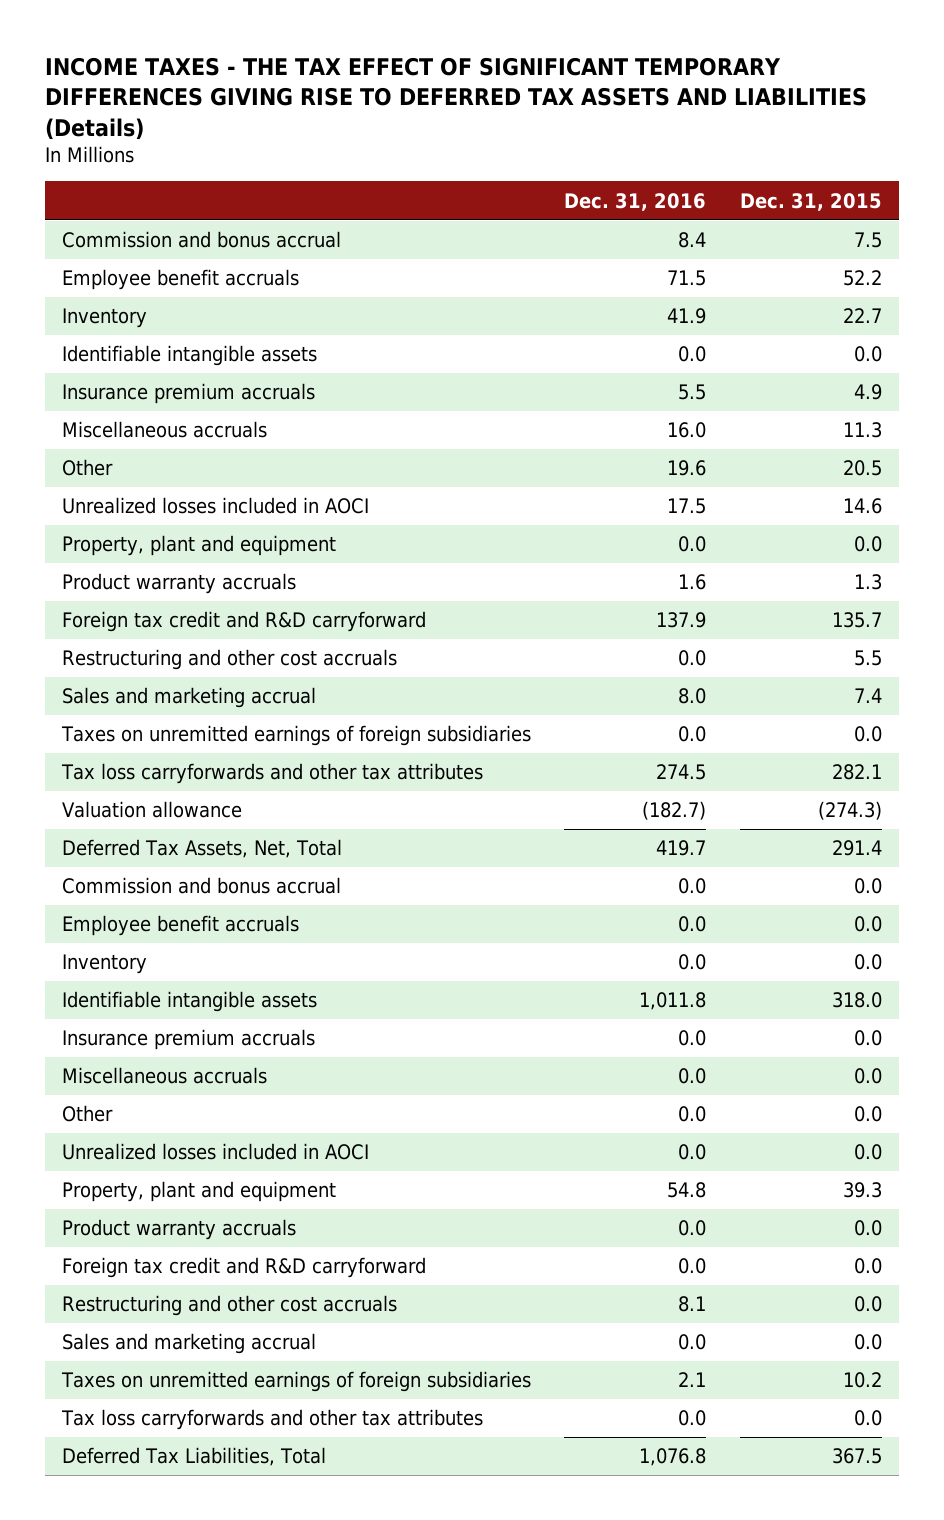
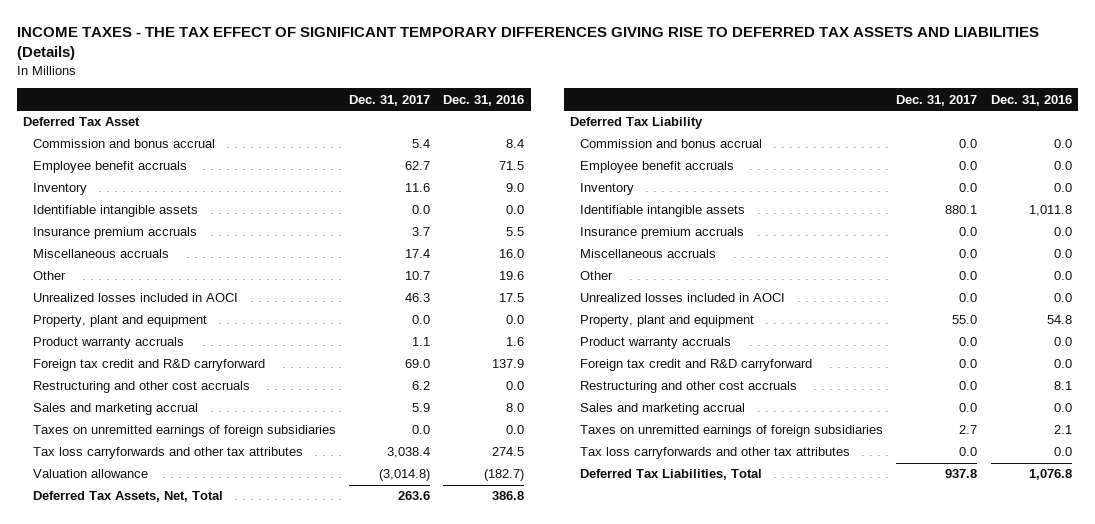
- | Dec. 31, 2016 | Dec. 31, 2015
+ | Dec. 31, 2017 | Dec. 31, 2016
+ Deferred Tax Asset
- Inventory | 41.9 | 22.7
+ Inventory | 11.6 | 9.0
- Deferred Tax Assets, Net, Total | 419.7 | 291.4
+ Deferred Tax Assets, Net, Total | 263.6 | 386.8
+ Deferred Tax Liability

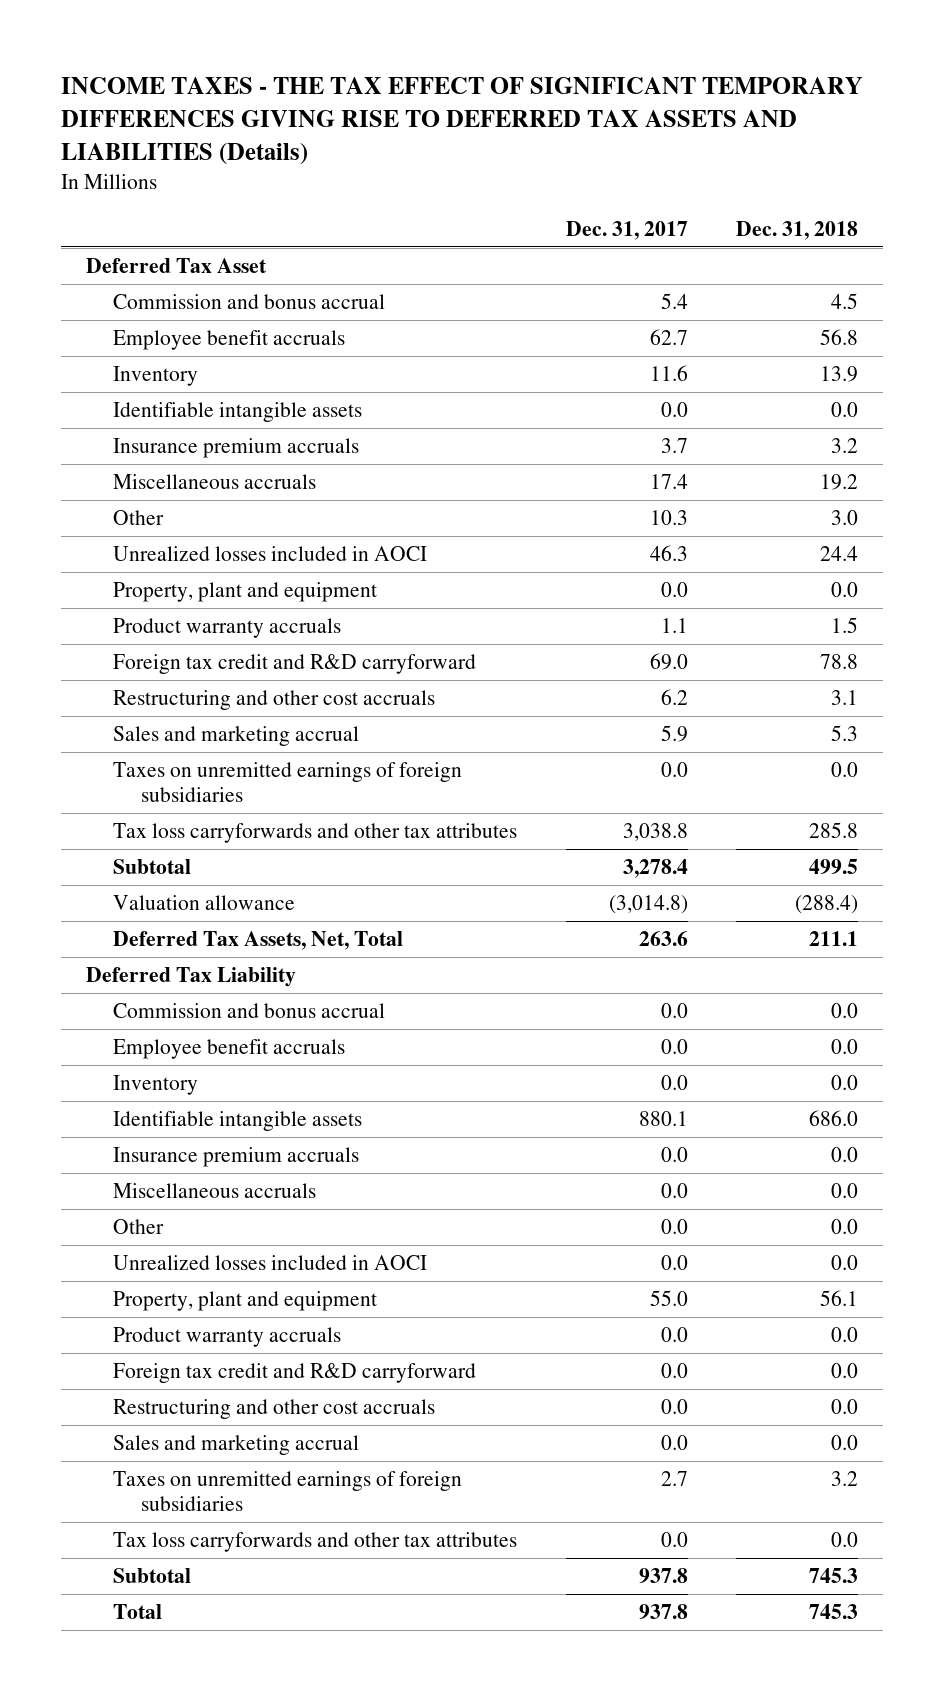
- | Dec. 31, 2017 | Dec. 31, 2016
+ | Dec. 31, 2017 | Dec. 31, 2018
- Other | 10.7 | 19.6
+ Other | 10.3 | 3.0
- Tax loss carryforwards and other tax attributes | 3,038.4 | 274.5
+ Tax loss carryforwards and other tax attributes | 3,038.8 | 285.8
+ Subtotal | 3,278.4 | 499.5
- Deferred Tax Liabilities, Total | 937.8 | 1,076.8
+ Subtotal | 937.8 | 745.3
+ Total | 937.8 | 745.3

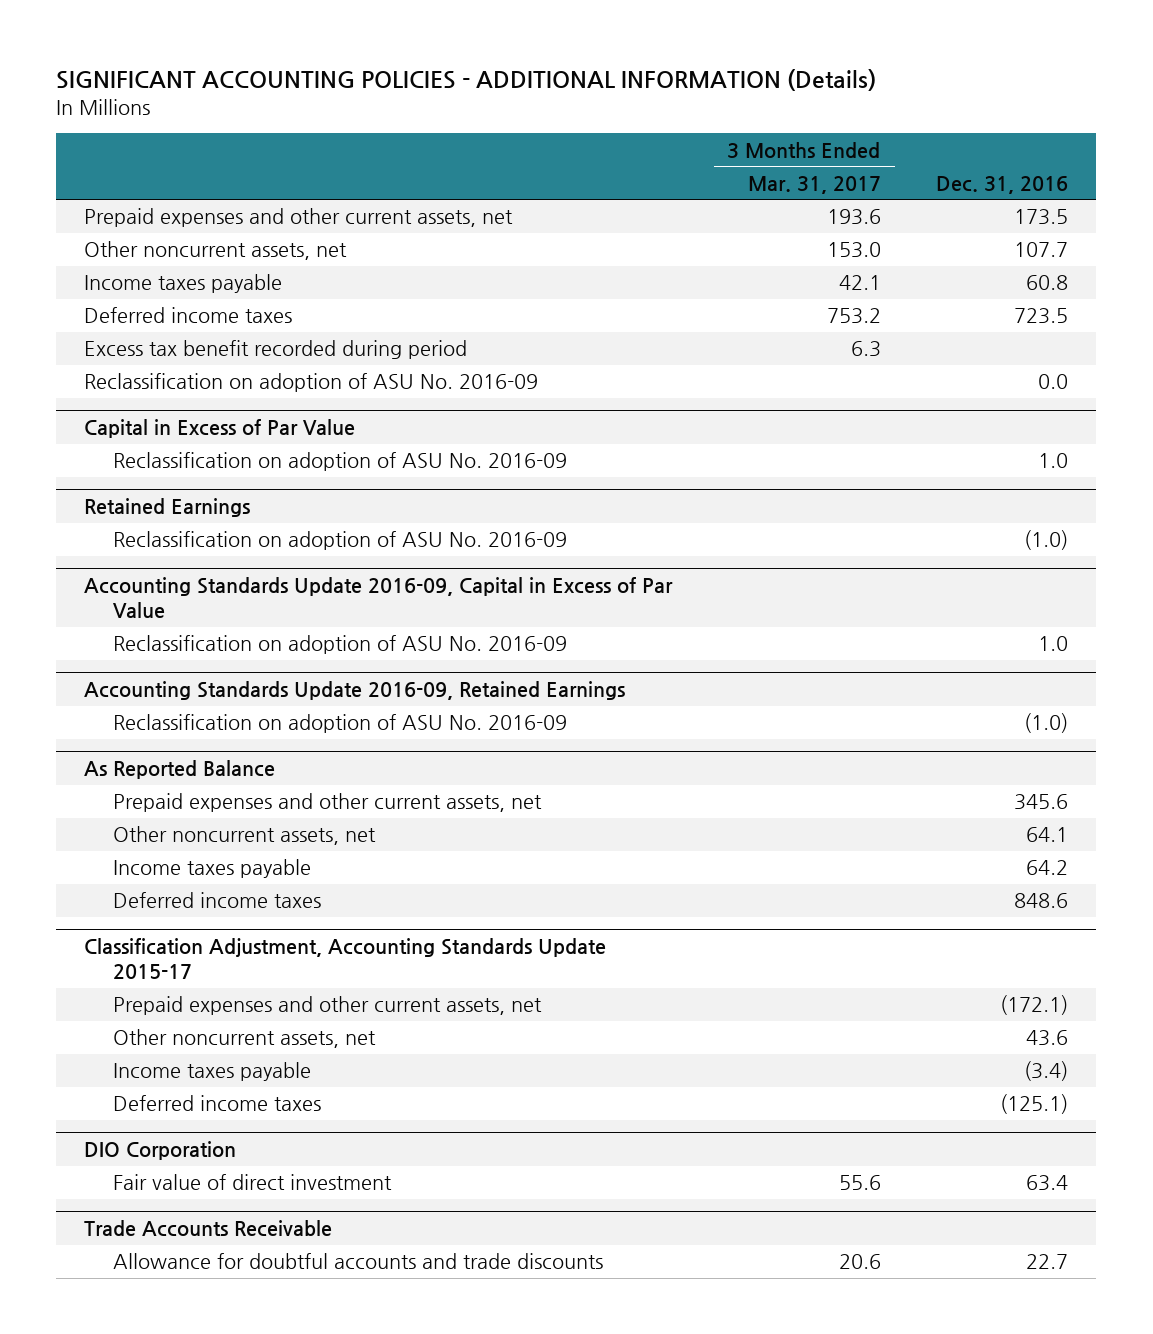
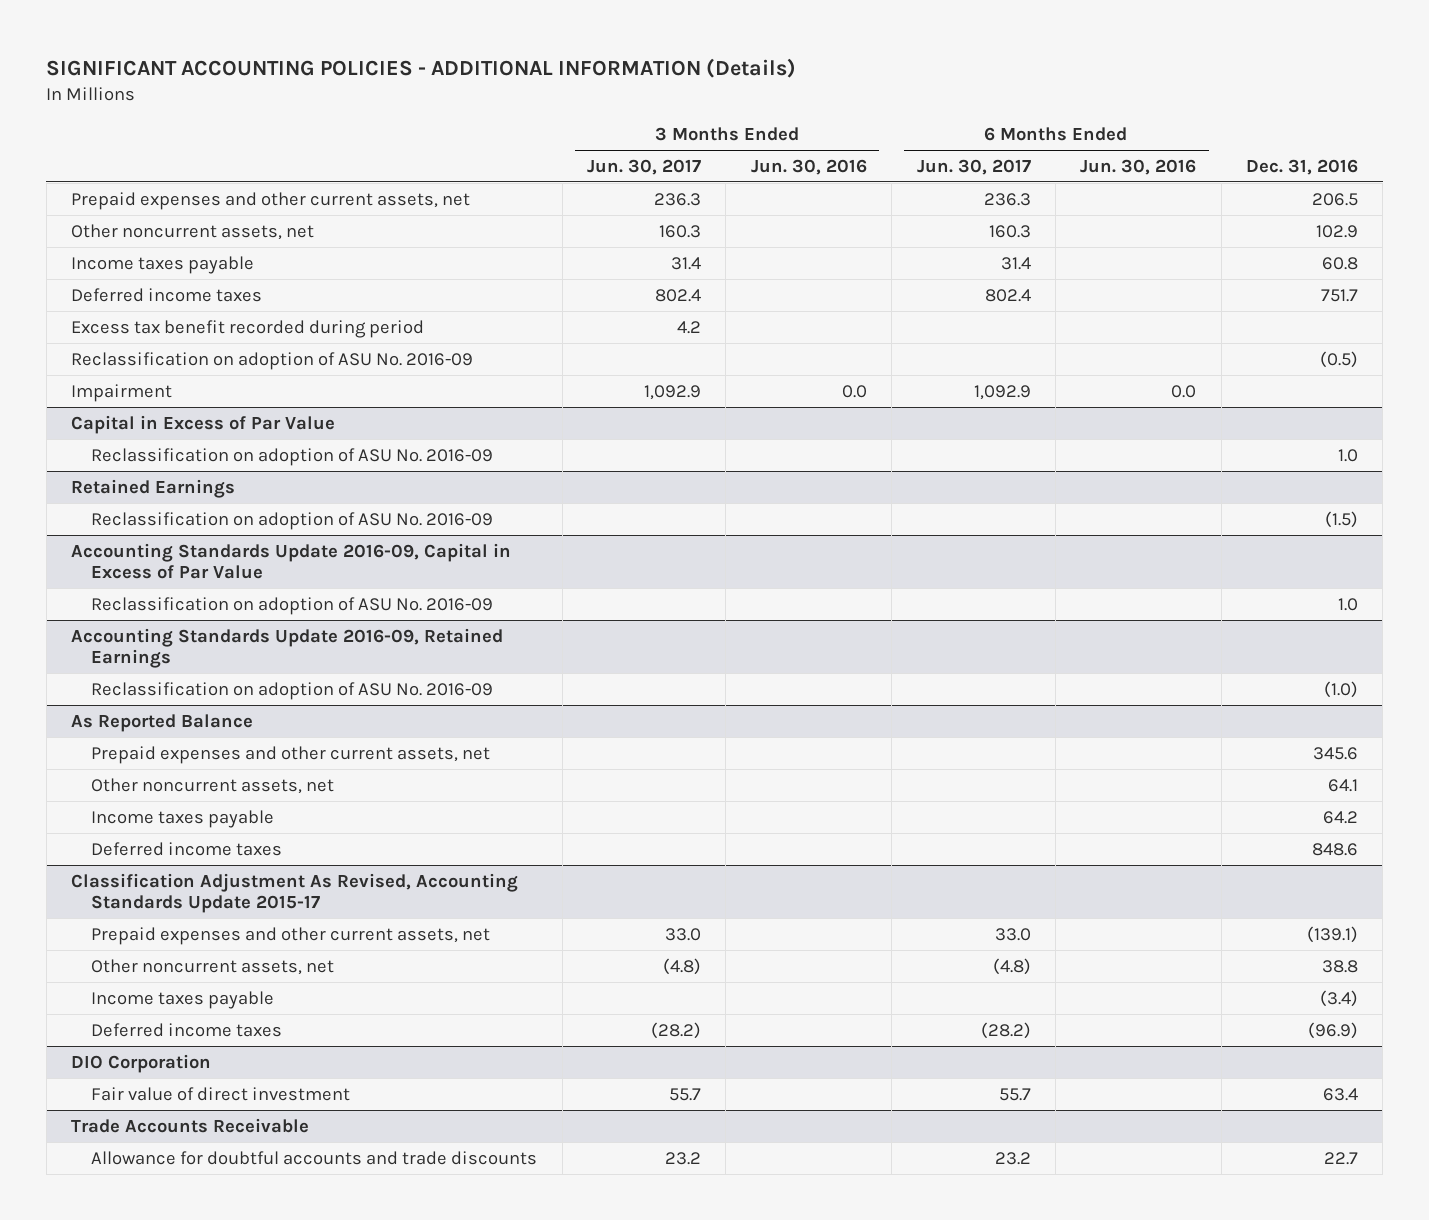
- | 3 Months Ended Mar. 31, 2017 | Dec. 31, 2016
+ | 3 Months Ended Jun. 30, 2017 | 3 Months Ended Jun. 30, 2016 | 6 Months Ended Jun. 30, 2017 | 6 Months Ended Jun. 30, 2016 | Dec. 31, 2016
- Prepaid expenses and other current assets, net | 193.6 | 173.5
- Other noncurrent assets, net | 153.0 | 107.7
+ Prepaid expenses and other current assets, net | 236.3 | | 236.3 | | 206.5
+ Other noncurrent assets, net | 160.3 | | 160.3 | | 102.9
- Deferred income taxes | 753.2 | 723.5
+ Deferred income taxes | 802.4 | | 802.4 | | 751.7
- Reclassification on adoption of ASU No. 2016-09 | | 0.0
+ Reclassification on adoption of ASU No. 2016-09 | | | | | (0.5)
+ Impairment | 1,092.9 | 0.0 | 1,092.9 | 0.0 |
@ Retained Earnings
- Reclassification on adoption of ASU No. 2016-09 | | (1.0)
+ Reclassification on adoption of ASU No. 2016-09 | | | | | (1.5)
- Classification Adjustment, Accounting Standards Update 2015-17
- Prepaid expenses and other current assets, net | | (172.1)
- Other noncurrent assets, net | | 43.6
+ Classification Adjustment As Revised, Accounting Standards Update 2015-17
+ Prepaid expenses and other current assets, net | 33.0 | | 33.0 | | (139.1)
+ Other noncurrent assets, net | (4.8) | | (4.8) | | 38.8
- Deferred income taxes | | (125.1)
+ Deferred income taxes | (28.2) | | (28.2) | | (96.9)

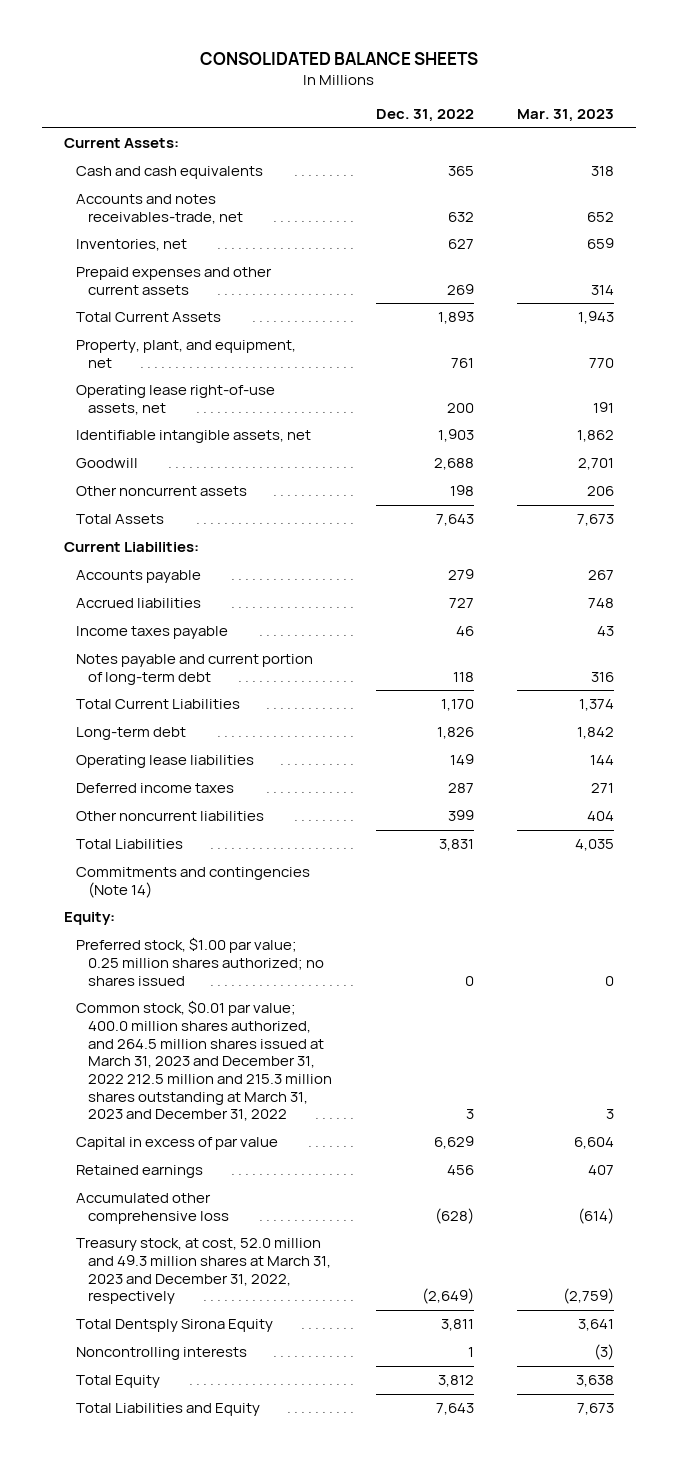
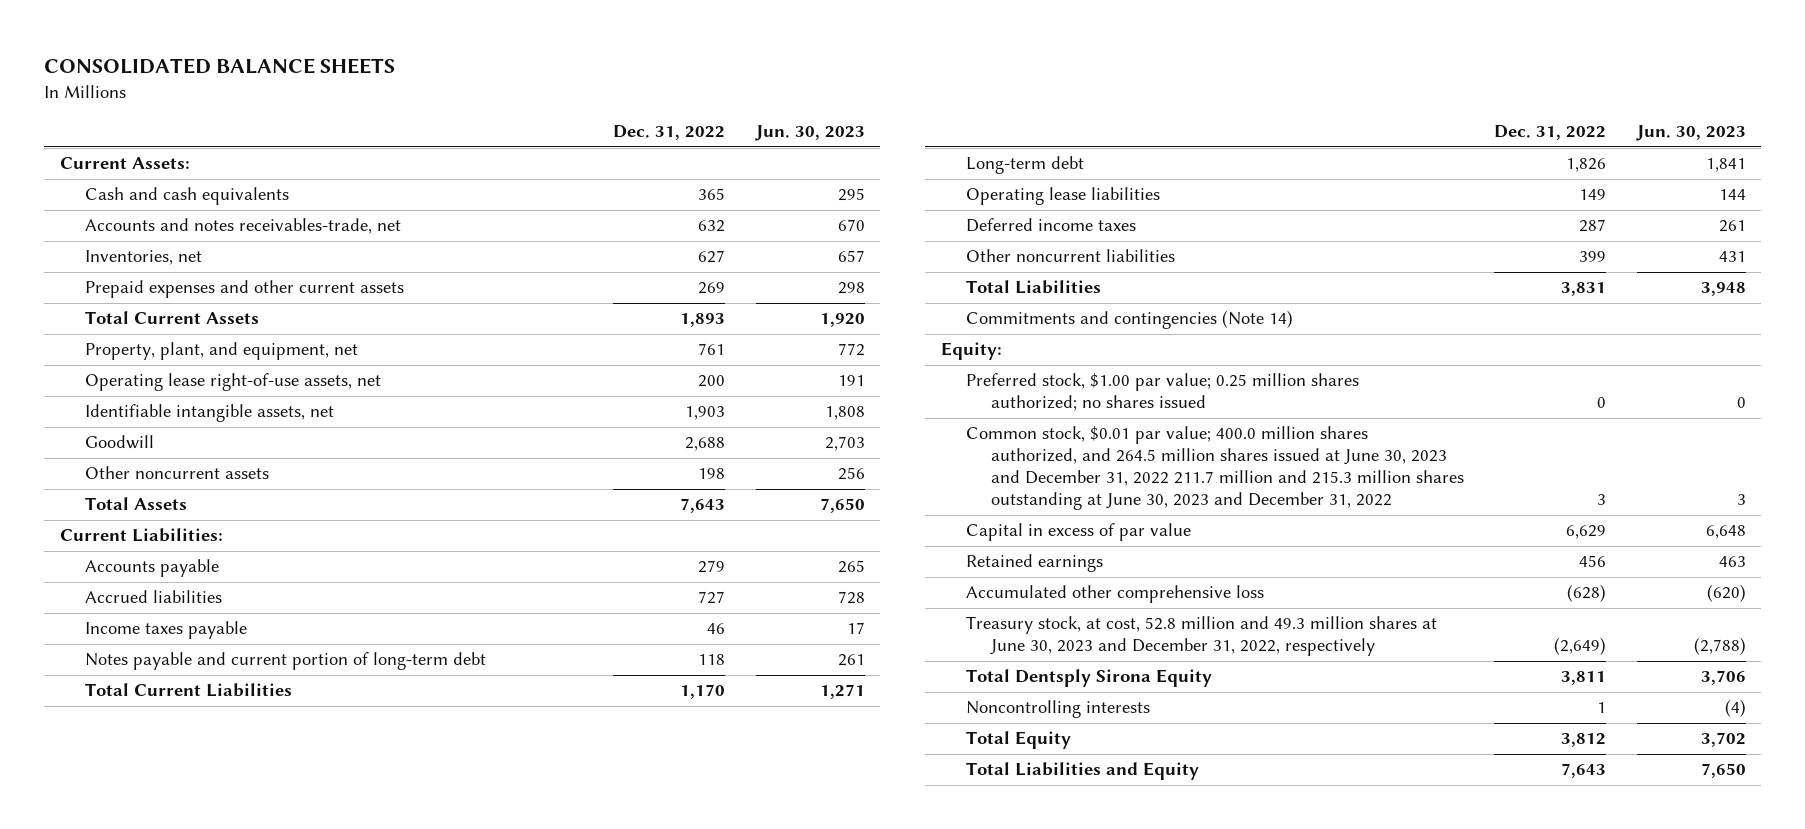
- | Dec. 31, 2022 | Mar. 31, 2023
+ | Dec. 31, 2022 | Jun. 30, 2023
- Common stock, $0.01 par value; 400.0 million shares authorized, and 264.5 million shares issued at March 31, 2023 and December 31, 2022 212.5 million and 215.3 million shares outstanding at March 31, 2023 and December 31, 2022 | 3 | 3
+ Common stock, $0.01 par value; 400.0 million shares authorized, and 264.5 million shares issued at June 30, 2023 and December 31, 2022 211.7 million and 215.3 million shares outstanding at June 30, 2023 and December 31, 2022 | 3 | 3
- Treasury stock, at cost, 52.0 million and 49.3 million shares at March 31, 2023 and December 31, 2022, respectively | (2,649) | (2,759)
+ Treasury stock, at cost, 52.8 million and 49.3 million shares at June 30, 2023 and December 31, 2022, respectively | (2,649) | (2,788)

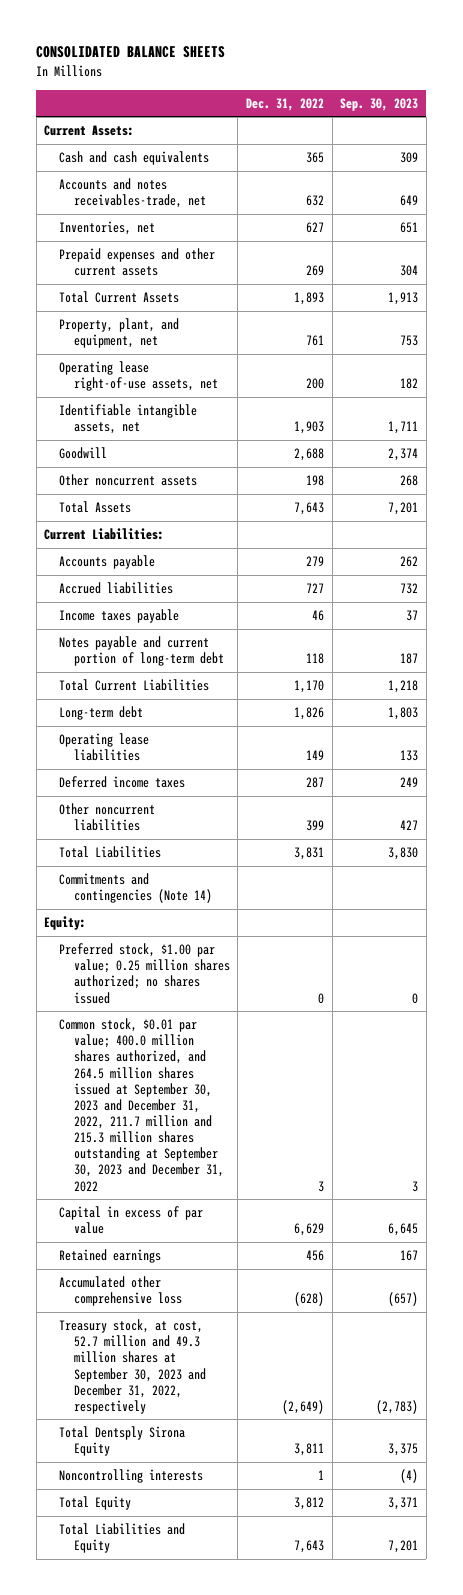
- | Dec. 31, 2022 | Jun. 30, 2023
+ | Dec. 31, 2022 | Sep. 30, 2023
- Common stock, $0.01 par value; 400.0 million shares authorized, and 264.5 million shares issued at June 30, 2023 and December 31, 2022 211.7 million and 215.3 million shares outstanding at June 30, 2023 and December 31, 2022 | 3 | 3
+ Common stock, $0.01 par value; 400.0 million shares authorized, and 264.5 million shares issued at September 30, 2023 and December 31, 2022, 211.7 million and 215.3 million shares outstanding at September 30, 2023 and December 31, 2022 | 3 | 3
- Treasury stock, at cost, 52.8 million and 49.3 million shares at June 30, 2023 and December 31, 2022, respectively | (2,649) | (2,788)
+ Treasury stock, at cost, 52.7 million and 49.3 million shares at September 30, 2023 and December 31, 2022, respectively | (2,649) | (2,783)

